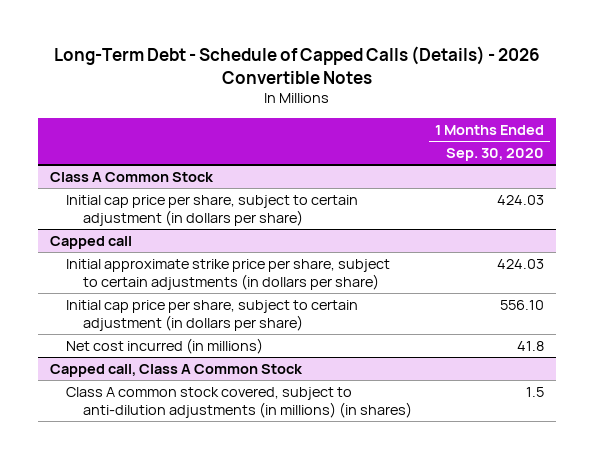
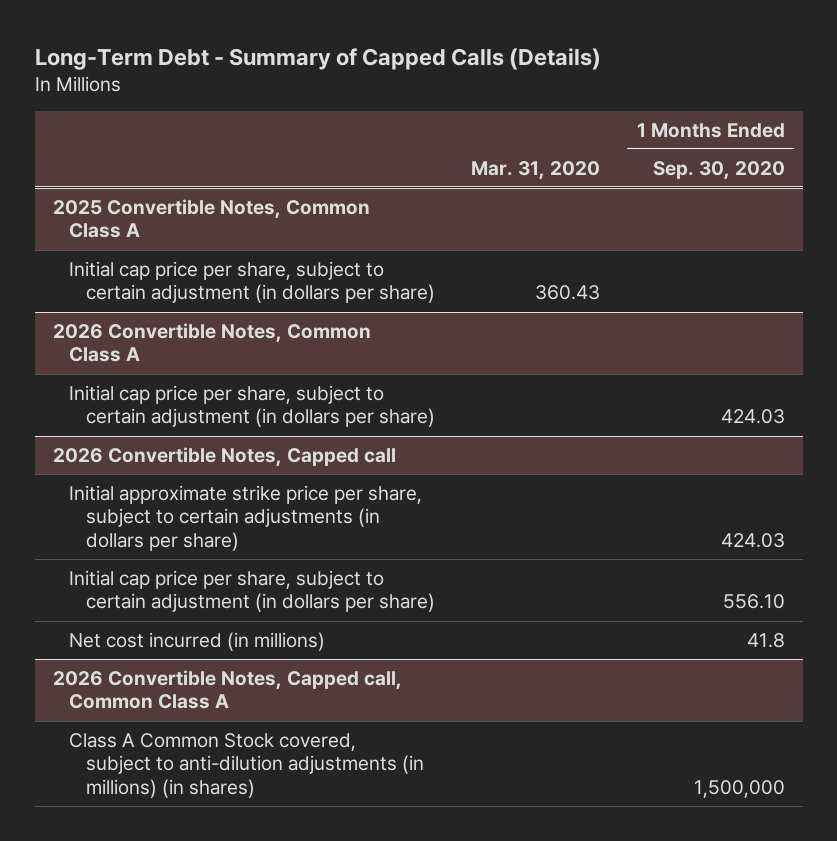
- Long-Term Debt - Schedule of Capped Calls (Details) - 2026 Convertible Notes
+ Long-Term Debt - Summary of Capped Calls (Details)
- | 1 Months Ended Sep. 30, 2020
+ | Mar. 31, 2020 | 1 Months Ended Sep. 30, 2020
- Class A Common Stock
+ 2025 Convertible Notes, Common Class A
+ Initial cap price per share, subject to certain adjustment (in dollars per share) | 360.43 |
+ 2026 Convertible Notes, Common Class A
- Capped call
+ 2026 Convertible Notes, Capped call
- Capped call, Class A Common Stock
- Class A common stock covered, subject to anti-dilution adjustments (in millions) (in shares) | 1.5
+ 2026 Convertible Notes, Capped call, Common Class A
+ Class A Common Stock covered, subject to anti-dilution adjustments (in millions) (in shares) | | 1,500,000

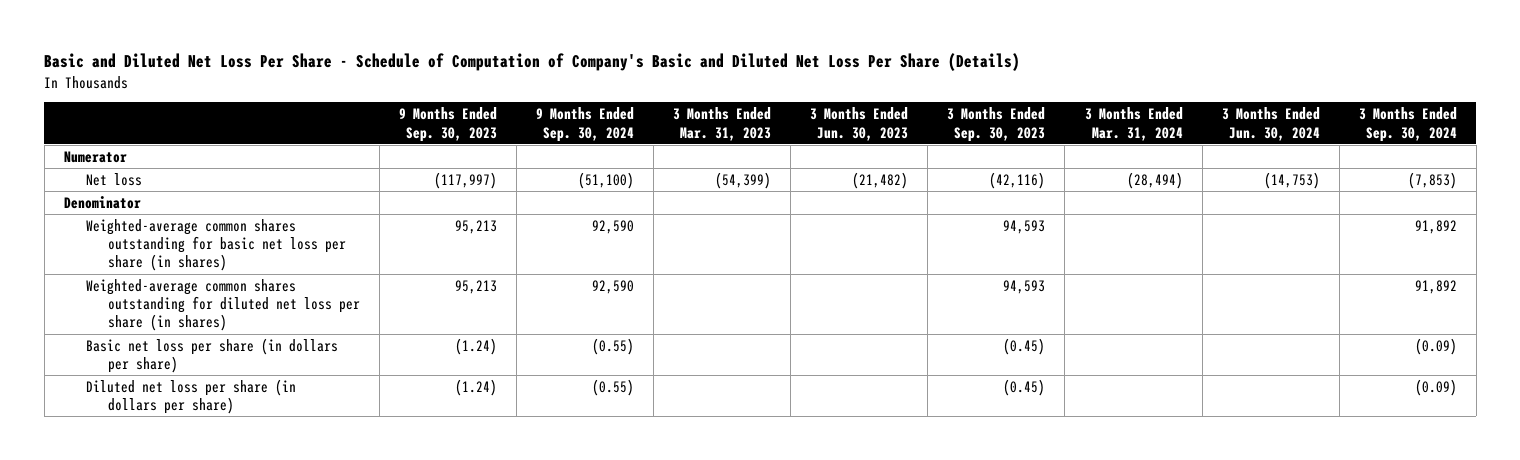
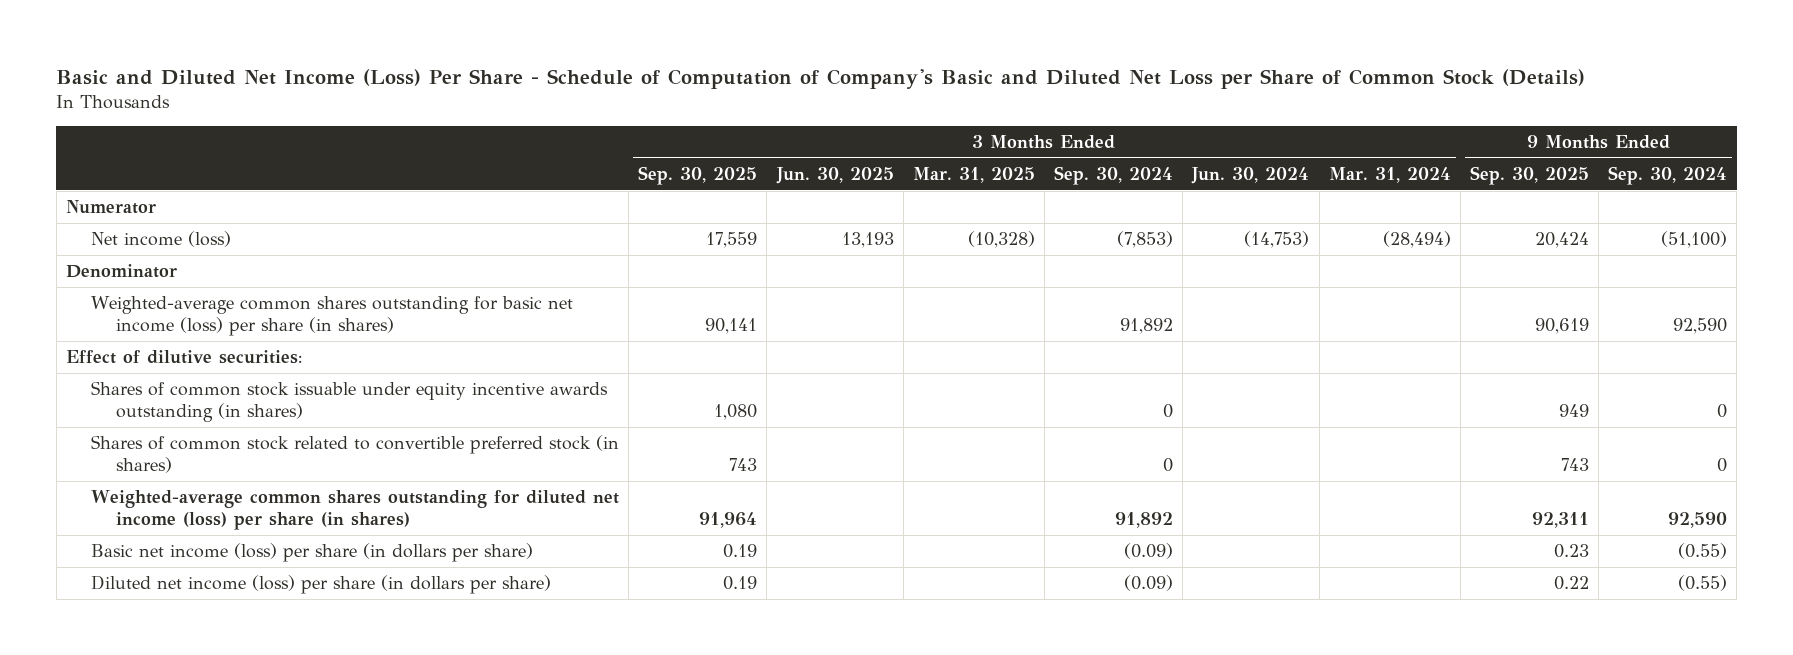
- Basic and Diluted Net Loss Per Share - Schedule of Computation of Company's Basic and Diluted Net Loss Per Share (Details)
+ Basic and Diluted Net Income (Loss) Per Share - Schedule of Computation of Company's Basic and Diluted Net Loss per Share of Common Stock (Details)
- | 9 Months Ended Sep. 30, 2023 | 9 Months Ended Sep. 30, 2024 | 3 Months Ended Mar. 31, 2023 | 3 Months Ended Jun. 30, 2023 | 3 Months Ended Sep. 30, 2023 | 3 Months Ended Mar. 31, 2024 | 3 Months Ended Jun. 30, 2024 | 3 Months Ended Sep. 30, 2024
+ | 3 Months Ended Sep. 30, 2025 | 3 Months Ended Jun. 30, 2025 | 3 Months Ended Mar. 31, 2025 | 3 Months Ended Sep. 30, 2024 | 3 Months Ended Jun. 30, 2024 | 3 Months Ended Mar. 31, 2024 | 9 Months Ended Sep. 30, 2025 | 9 Months Ended Sep. 30, 2024
- Net loss | (117,997) | (51,100) | (54,399) | (21,482) | (42,116) | (28,494) | (14,753) | (7,853)
+ Net income (loss) | 17,559 | 13,193 | (10,328) | (7,853) | (14,753) | (28,494) | 20,424 | (51,100)
- Weighted-average common shares outstanding for basic net loss per share (in shares) | 95,213 | 92,590 | | | 94,593 | | | 91,892
- Weighted-average common shares outstanding for diluted net loss per share (in shares) | 95,213 | 92,590 | | | 94,593 | | | 91,892
- Basic net loss per share (in dollars per share) | (1.24) | (0.55) | | | (0.45) | | | (0.09)
- Diluted net loss per share (in dollars per share) | (1.24) | (0.55) | | | (0.45) | | | (0.09)
+ Weighted-average common shares outstanding for basic net income (loss) per share (in shares) | 90,141 | | | 91,892 | | | 90,619 | 92,590
+ Effect of dilutive securities:
+ Shares of common stock issuable under equity incentive awards outstanding (in shares) | 1,080 | | | 0 | | | 949 | 0
+ Shares of common stock related to convertible preferred stock (in shares) | 743 | | | 0 | | | 743 | 0
+ Weighted-average common shares outstanding for diluted net income (loss) per share (in shares) | 91,964 | | | 91,892 | | | 92,311 | 92,590
+ Basic net income (loss) per share (in dollars per share) | 0.19 | | | (0.09) | | | 0.23 | (0.55)
+ Diluted net income (loss) per share (in dollars per share) | 0.19 | | | (0.09) | | | 0.22 | (0.55)

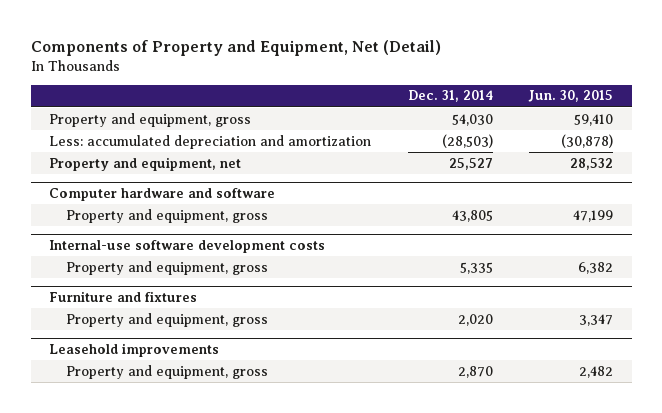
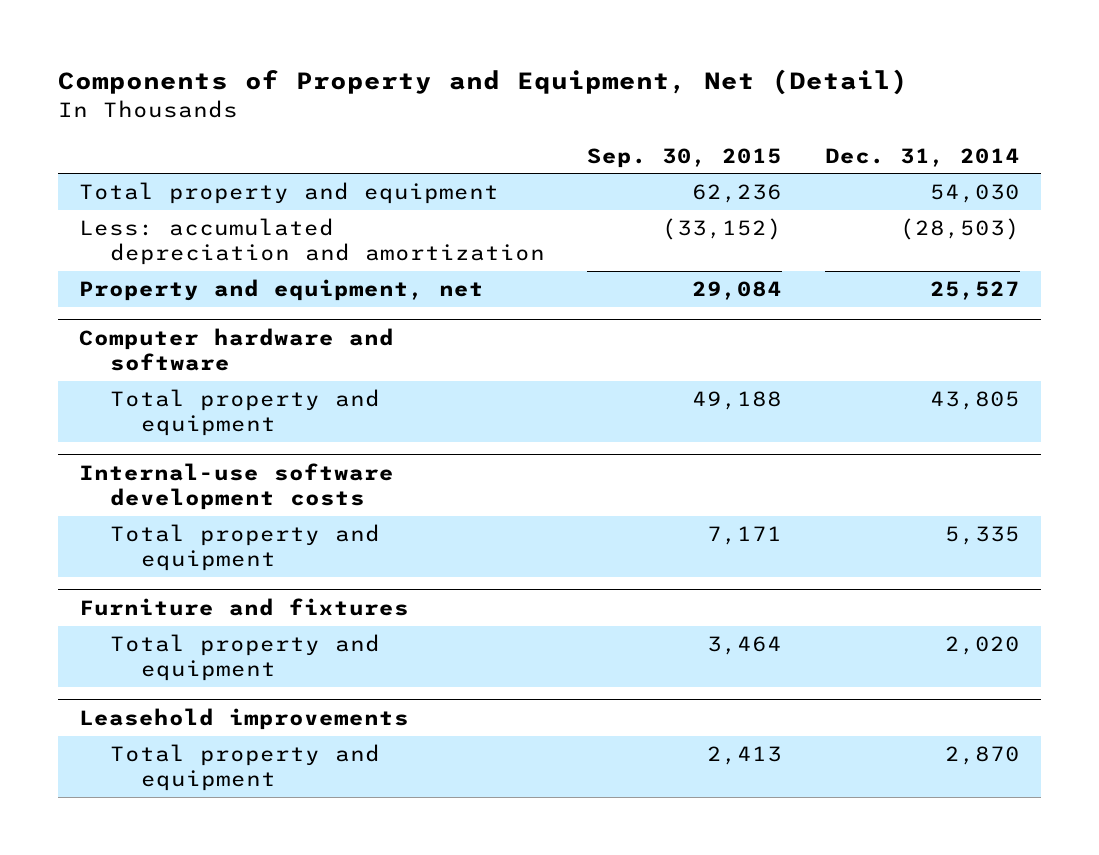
- | Dec. 31, 2014 | Jun. 30, 2015
+ | Sep. 30, 2015 | Dec. 31, 2014
- Property and equipment, gross | 54,030 | 59,410
+ Total property and equipment | 62,236 | 54,030
@ Computer hardware and software
- Property and equipment, gross | 43,805 | 47,199
+ Total property and equipment | 49,188 | 43,805
@ Internal-use software development costs
- Property and equipment, gross | 5,335 | 6,382
+ Total property and equipment | 7,171 | 5,335
@ Furniture and fixtures
- Property and equipment, gross | 2,020 | 3,347
+ Total property and equipment | 3,464 | 2,020
@ Leasehold improvements
- Property and equipment, gross | 2,870 | 2,482
+ Total property and equipment | 2,413 | 2,870

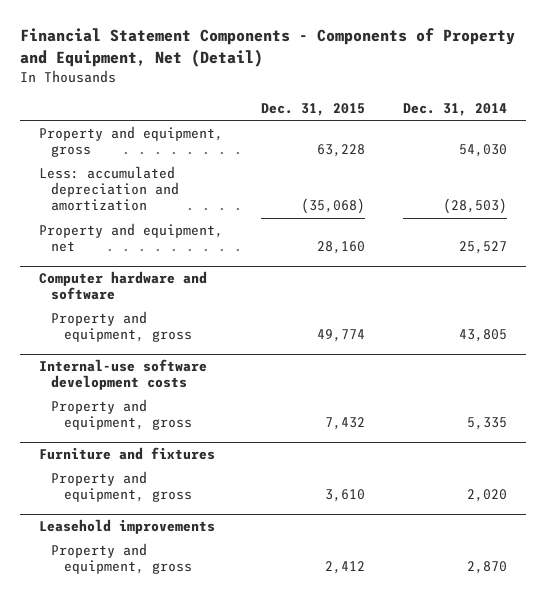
- Components of Property and Equipment, Net (Detail)
+ Financial Statement Components - Components of Property and Equipment, Net (Detail)
- | Sep. 30, 2015 | Dec. 31, 2014
+ | Dec. 31, 2015 | Dec. 31, 2014
- Total property and equipment | 62,236 | 54,030
+ Property and equipment, gross | 63,228 | 54,030
@ Computer hardware and software
- Total property and equipment | 49,188 | 43,805
+ Property and equipment, gross | 49,774 | 43,805
@ Internal-use software development costs
- Total property and equipment | 7,171 | 5,335
+ Property and equipment, gross | 7,432 | 5,335
@ Furniture and fixtures
- Total property and equipment | 3,464 | 2,020
+ Property and equipment, gross | 3,610 | 2,020
@ Leasehold improvements
- Total property and equipment | 2,413 | 2,870
+ Property and equipment, gross | 2,412 | 2,870

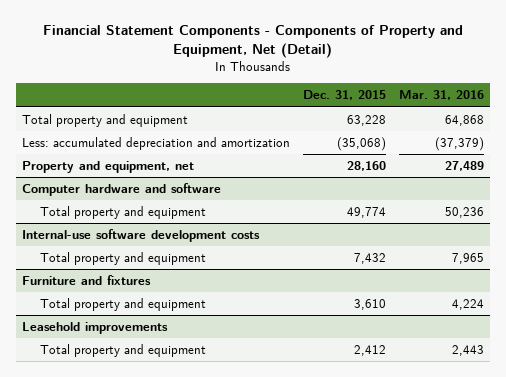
- | Dec. 31, 2015 | Dec. 31, 2014
+ | Dec. 31, 2015 | Mar. 31, 2016
- Property and equipment, gross | 63,228 | 54,030
+ Total property and equipment | 63,228 | 64,868
@ Computer hardware and software
- Property and equipment, gross | 49,774 | 43,805
+ Total property and equipment | 49,774 | 50,236
@ Internal-use software development costs
- Property and equipment, gross | 7,432 | 5,335
+ Total property and equipment | 7,432 | 7,965
@ Furniture and fixtures
- Property and equipment, gross | 3,610 | 2,020
+ Total property and equipment | 3,610 | 4,224
@ Leasehold improvements
- Property and equipment, gross | 2,412 | 2,870
+ Total property and equipment | 2,412 | 2,443

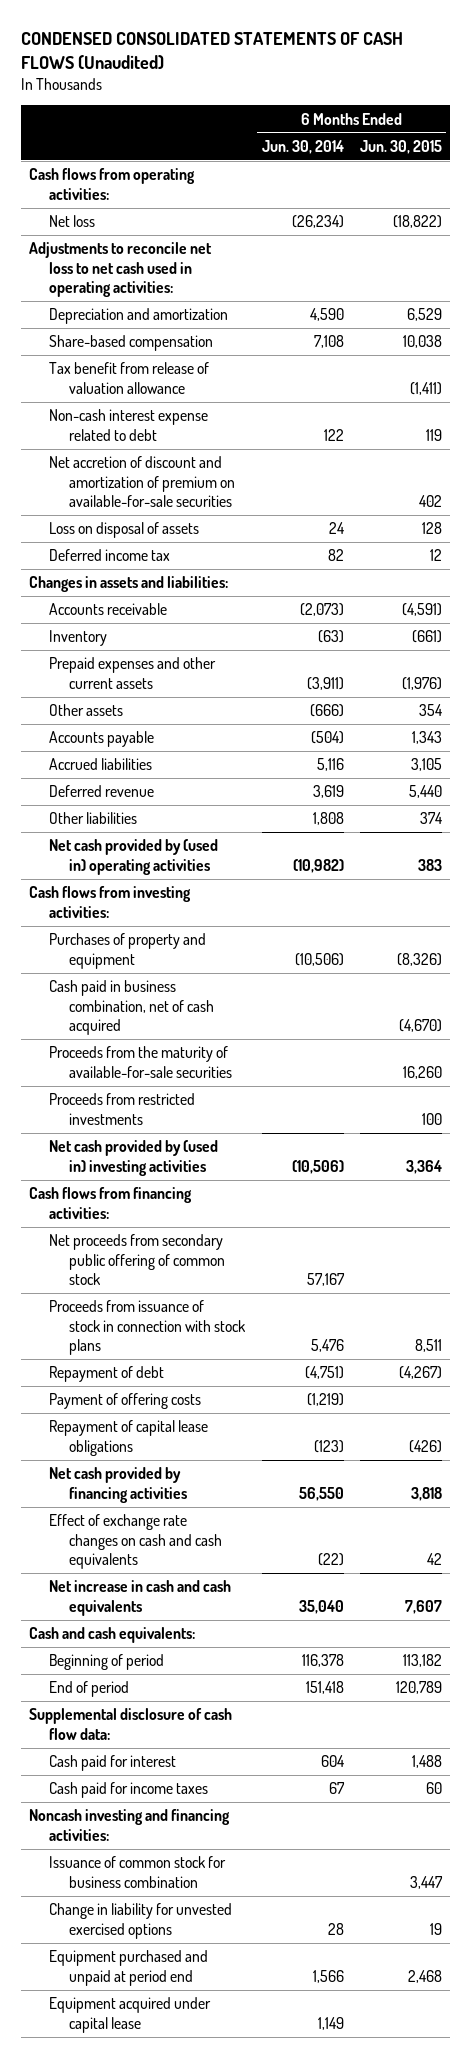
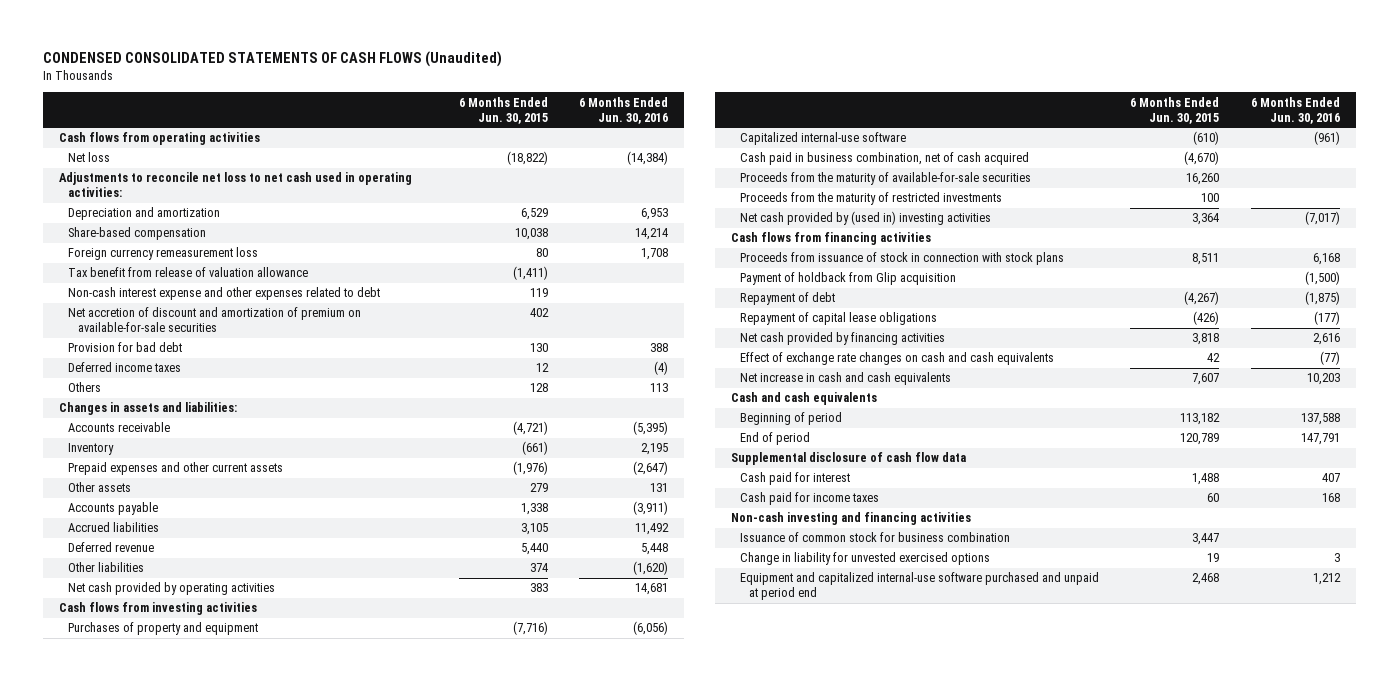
- | 6 Months Ended Jun. 30, 2014 | 6 Months Ended Jun. 30, 2015
+ | 6 Months Ended Jun. 30, 2015 | 6 Months Ended Jun. 30, 2016
- Cash flows from operating activities:
+ Cash flows from operating activities
+ Foreign currency remeasurement loss | 80 | 1,708
- Non-cash interest expense related to debt | 122 | 119
+ Non-cash interest expense and other expenses related to debt | 119 |
- Loss on disposal of assets | 24 | 128
- Deferred income tax | 82 | 12
+ Provision for bad debt | 130 | 388
+ Deferred income taxes | 12 | (4)
+ Others | 128 | 113
- Accounts receivable | (2,073) | (4,591)
+ Accounts receivable | (4,721) | (5,395)
- Other assets | (666) | 354
- Accounts payable | (504) | 1,343
+ Other assets | 279 | 131
+ Accounts payable | 1,338 | (3,911)
- Net cash provided by (used in) operating activities | (10,982) | 383
- Cash flows from investing activities:
- Purchases of property and equipment | (10,506) | (8,326)
+ Net cash provided by operating activities | 383 | 14,681
+ Cash flows from investing activities
+ Purchases of property and equipment | (7,716) | (6,056)
+ Capitalized internal-use software | (610) | (961)
- Proceeds from restricted investments | | 100
+ Proceeds from the maturity of restricted investments | 100 |
- Cash flows from financing activities:
- Net proceeds from secondary public offering of common stock | 57,167 |
+ Cash flows from financing activities
+ Payment of holdback from Glip acquisition | | (1,500)
- Payment of offering costs | (1,219) |
- Cash and cash equivalents:
+ Cash and cash equivalents
- Supplemental disclosure of cash flow data:
+ Supplemental disclosure of cash flow data
- Noncash investing and financing activities:
+ Non-cash investing and financing activities
- Equipment purchased and unpaid at period end | 1,566 | 2,468
- Equipment acquired under capital lease | 1,149 |
+ Equipment and capitalized internal-use software purchased and unpaid at period end | 2,468 | 1,212

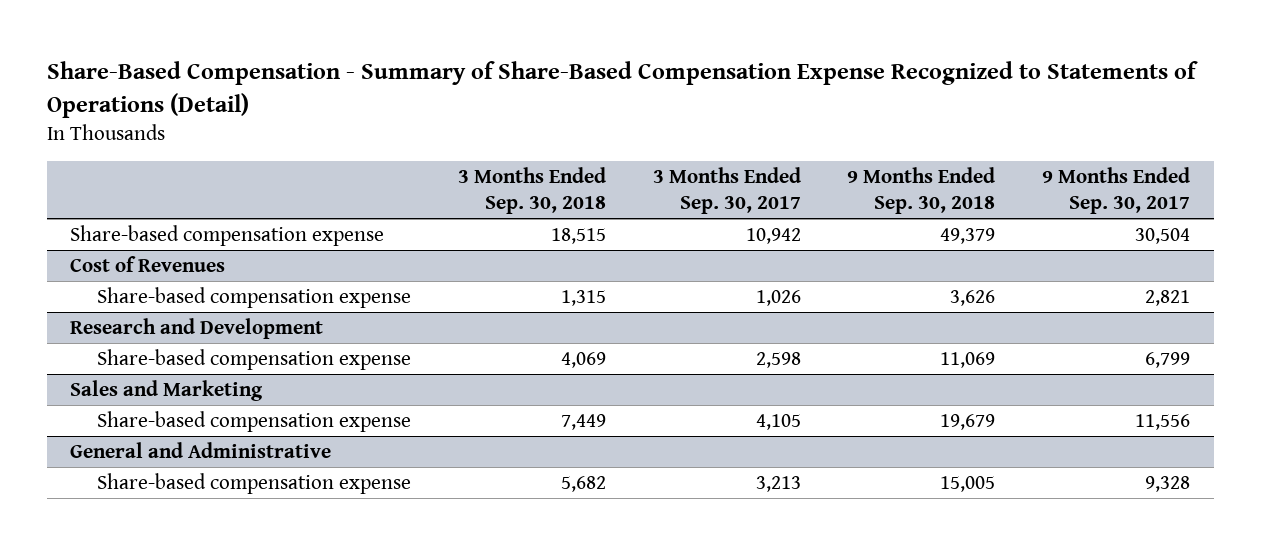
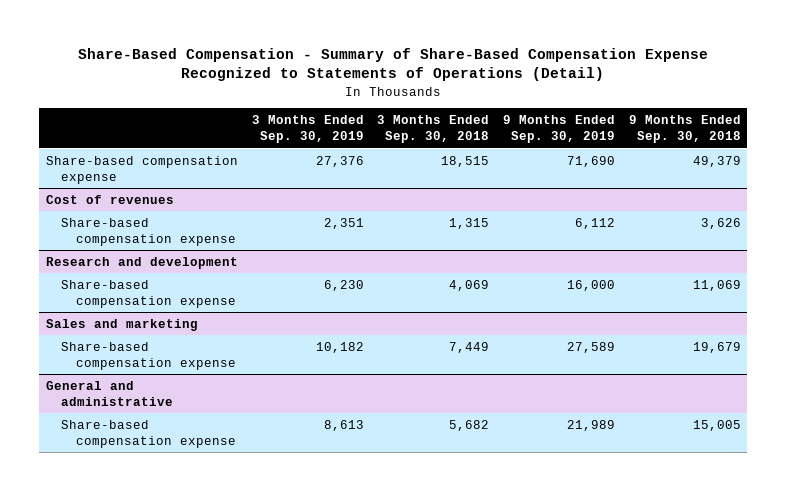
- | 3 Months Ended Sep. 30, 2018 | 3 Months Ended Sep. 30, 2017 | 9 Months Ended Sep. 30, 2018 | 9 Months Ended Sep. 30, 2017
+ | 3 Months Ended Sep. 30, 2019 | 3 Months Ended Sep. 30, 2018 | 9 Months Ended Sep. 30, 2019 | 9 Months Ended Sep. 30, 2018
- Cost of Revenues
+ Cost of revenues
- Research and Development
+ Research and development
- Sales and Marketing
+ Sales and marketing
- General and Administrative
+ General and administrative

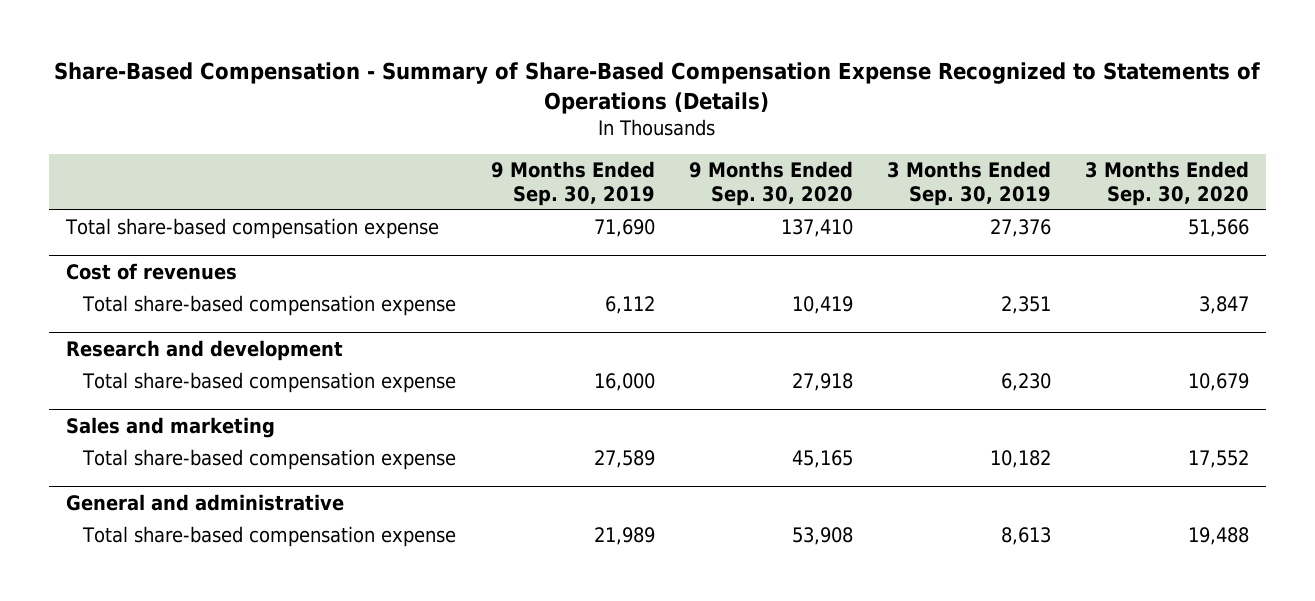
- Share-Based Compensation - Summary of Share-Based Compensation Expense Recognized to Statements of Operations (Detail)
+ Share-Based Compensation - Summary of Share-Based Compensation Expense Recognized to Statements of Operations (Details)
- | 3 Months Ended Sep. 30, 2019 | 3 Months Ended Sep. 30, 2018 | 9 Months Ended Sep. 30, 2019 | 9 Months Ended Sep. 30, 2018
+ | 9 Months Ended Sep. 30, 2019 | 9 Months Ended Sep. 30, 2020 | 3 Months Ended Sep. 30, 2019 | 3 Months Ended Sep. 30, 2020
- Share-based compensation expense | 27,376 | 18,515 | 71,690 | 49,379
+ Total share-based compensation expense | 71,690 | 137,410 | 27,376 | 51,566
@ Cost of revenues
- Share-based compensation expense | 2,351 | 1,315 | 6,112 | 3,626
+ Total share-based compensation expense | 6,112 | 10,419 | 2,351 | 3,847
@ Research and development
- Share-based compensation expense | 6,230 | 4,069 | 16,000 | 11,069
+ Total share-based compensation expense | 16,000 | 27,918 | 6,230 | 10,679
@ Sales and marketing
- Share-based compensation expense | 10,182 | 7,449 | 27,589 | 19,679
+ Total share-based compensation expense | 27,589 | 45,165 | 10,182 | 17,552
@ General and administrative
- Share-based compensation expense | 8,613 | 5,682 | 21,989 | 15,005
+ Total share-based compensation expense | 21,989 | 53,908 | 8,613 | 19,488

